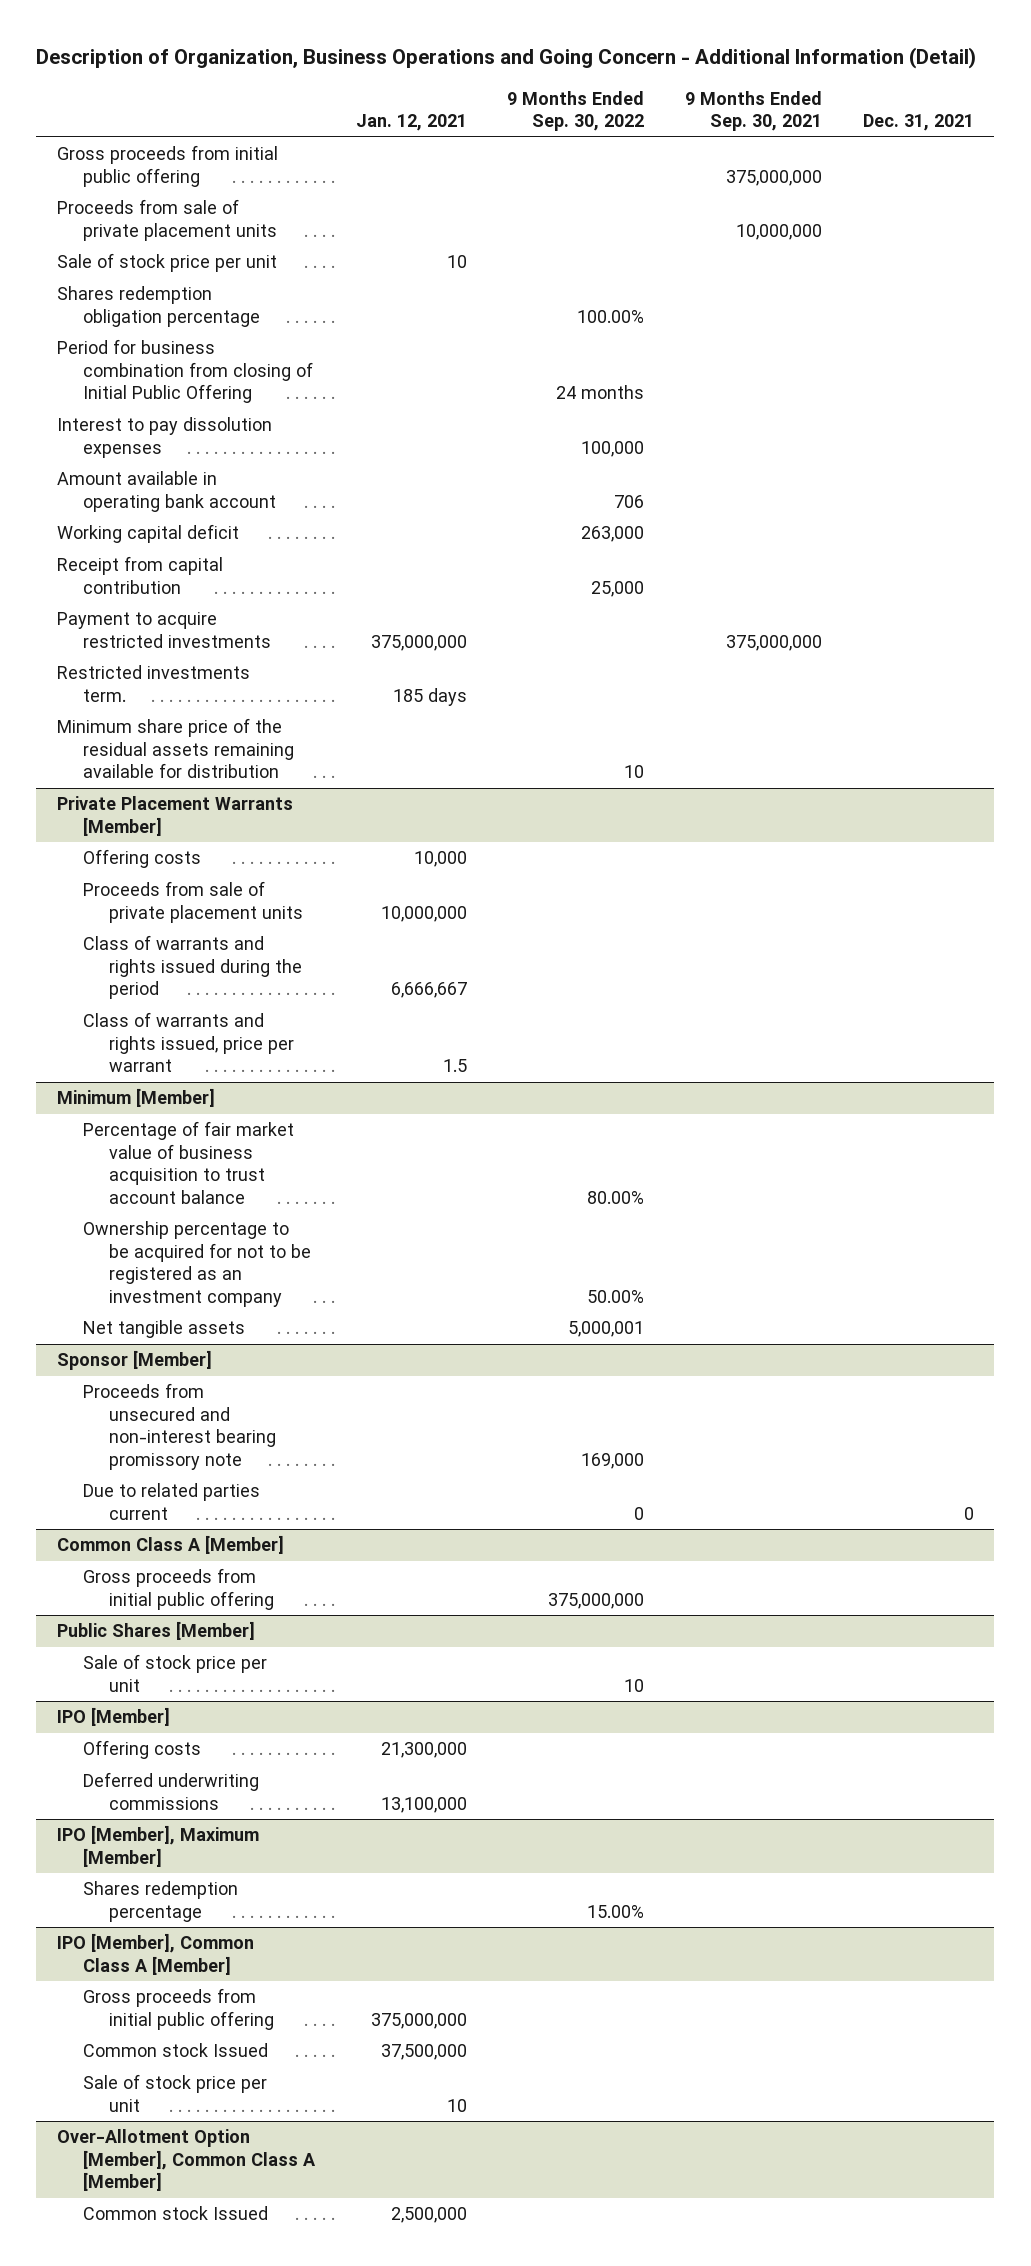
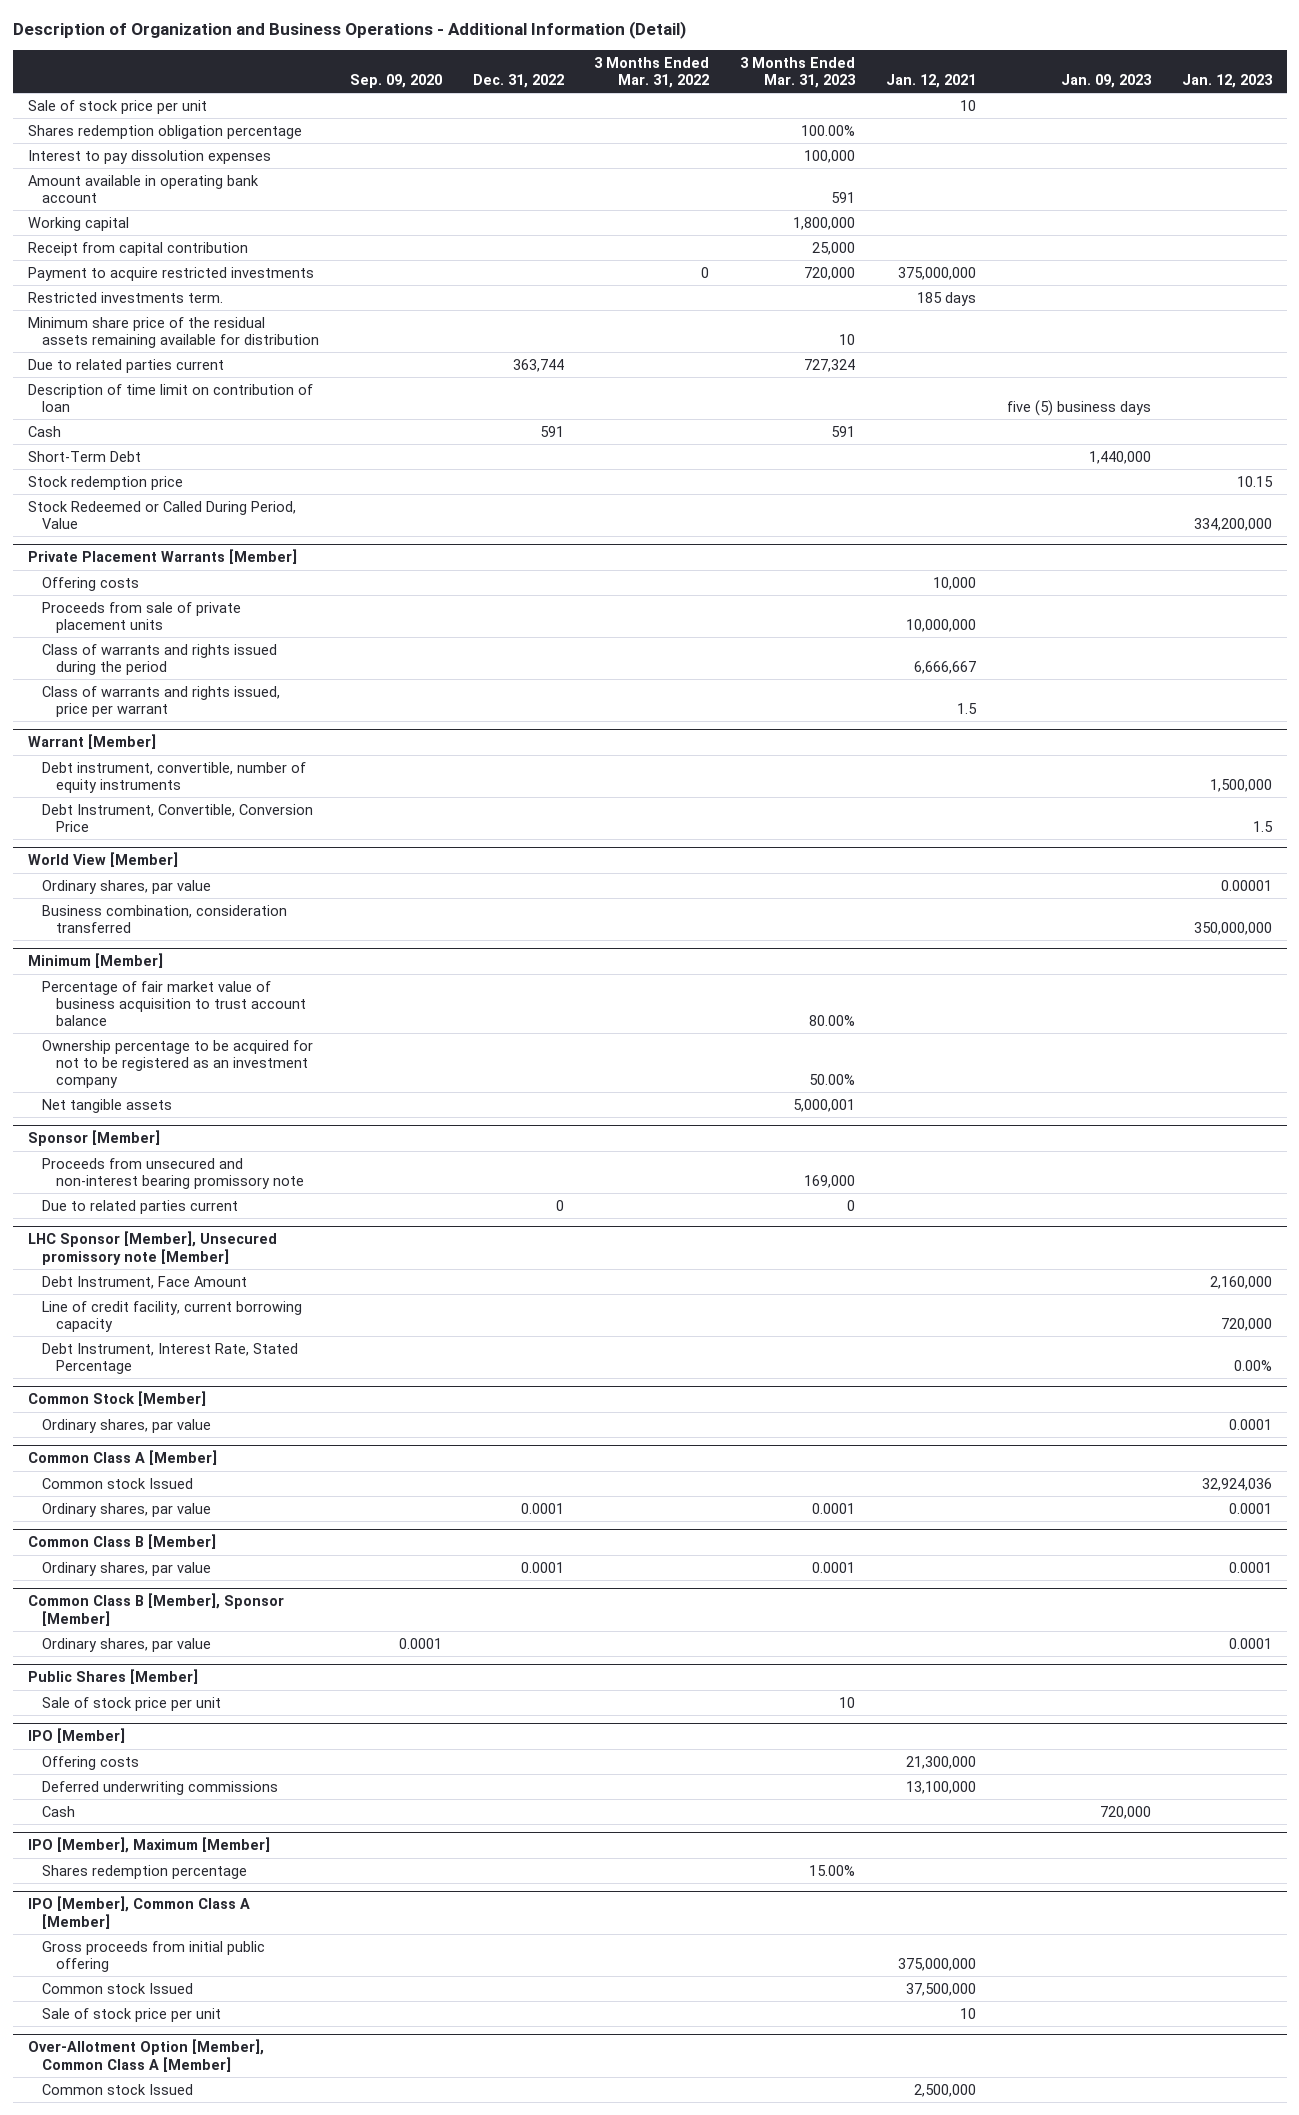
- Description of Organization, Business Operations and Going Concern - Additional Information (Detail)
+ Description of Organization and Business Operations - Additional Information (Detail)
- | Jan. 12, 2021 | 9 Months Ended Sep. 30, 2022 | 9 Months Ended Sep. 30, 2021 | Dec. 31, 2021
+ | Sep. 09, 2020 | Dec. 31, 2022 | 3 Months Ended Mar. 31, 2022 | 3 Months Ended Mar. 31, 2023 | Jan. 12, 2021 | Jan. 09, 2023 | Jan. 12, 2023
- Gross proceeds from initial public offering | | | 375,000,000 |
- Proceeds from sale of private placement units | | | 10,000,000 |
- Period for business combination from closing of Initial Public Offering | | 24 months | |
- Working capital deficit | | 263,000 | |
+ Working capital | | | | 1,800,000 | | |
+ Due to related parties current | | 363,744 | | 727,324 | | |
+ Description of time limit on contribution of loan | | | | | | five (5) business days |
+ Cash | | 591 | | 591 | | |
+ Short-Term Debt | | | | | | 1,440,000 |
+ Stock redemption price | | | | | | | 10.15
+ Stock Redeemed or Called During Period, Value | | | | | | | 334,200,000
+ Warrant [Member]
+ Debt instrument, convertible, number of equity instruments | | | | | | | 1,500,000
+ Debt Instrument, Convertible, Conversion Price | | | | | | | 1.5
+ World View [Member]
+ Ordinary shares, par value | | | | | | | 0.00001
+ Business combination, consideration transferred | | | | | | | 350,000,000
+ LHC Sponsor [Member], Unsecured promissory note [Member]
+ Debt Instrument, Face Amount | | | | | | | 2,160,000
+ Line of credit facility, current borrowing capacity | | | | | | | 720,000
+ Debt Instrument, Interest Rate, Stated Percentage | | | | | | | 0.00%
+ Common Stock [Member]
+ Ordinary shares, par value | | | | | | | 0.0001
@ Common Class A [Member]
- Gross proceeds from initial public offering | | 375,000,000 | |
+ Common stock Issued | | | | | | | 32,924,036
+ Ordinary shares, par value | | 0.0001 | | 0.0001 | | | 0.0001
+ Common Class B [Member]
+ Ordinary shares, par value | | 0.0001 | | 0.0001 | | | 0.0001
+ Common Class B [Member], Sponsor [Member]
+ Ordinary shares, par value | 0.0001 | | | | | | 0.0001
@ IPO [Member]
+ Cash | | | | | | 720,000 |

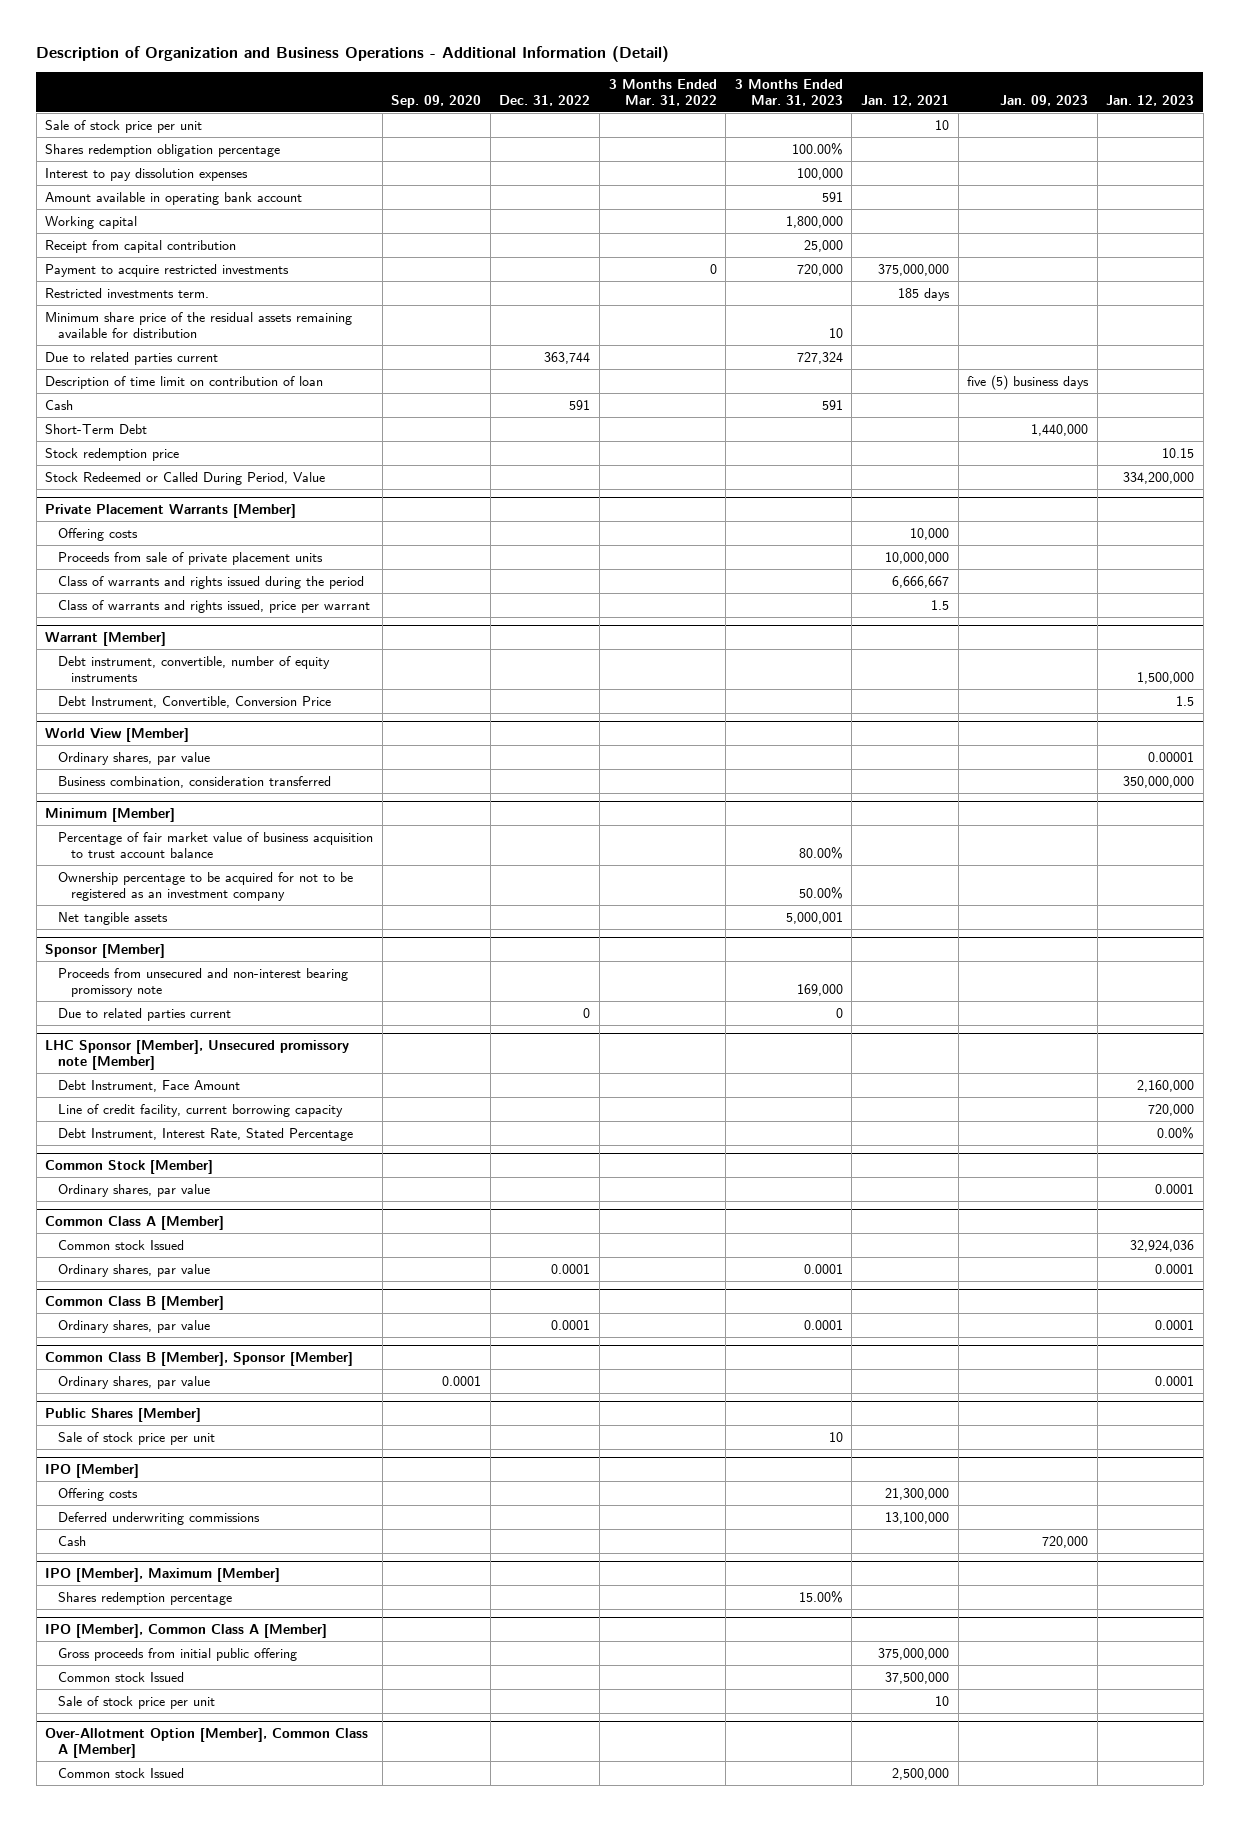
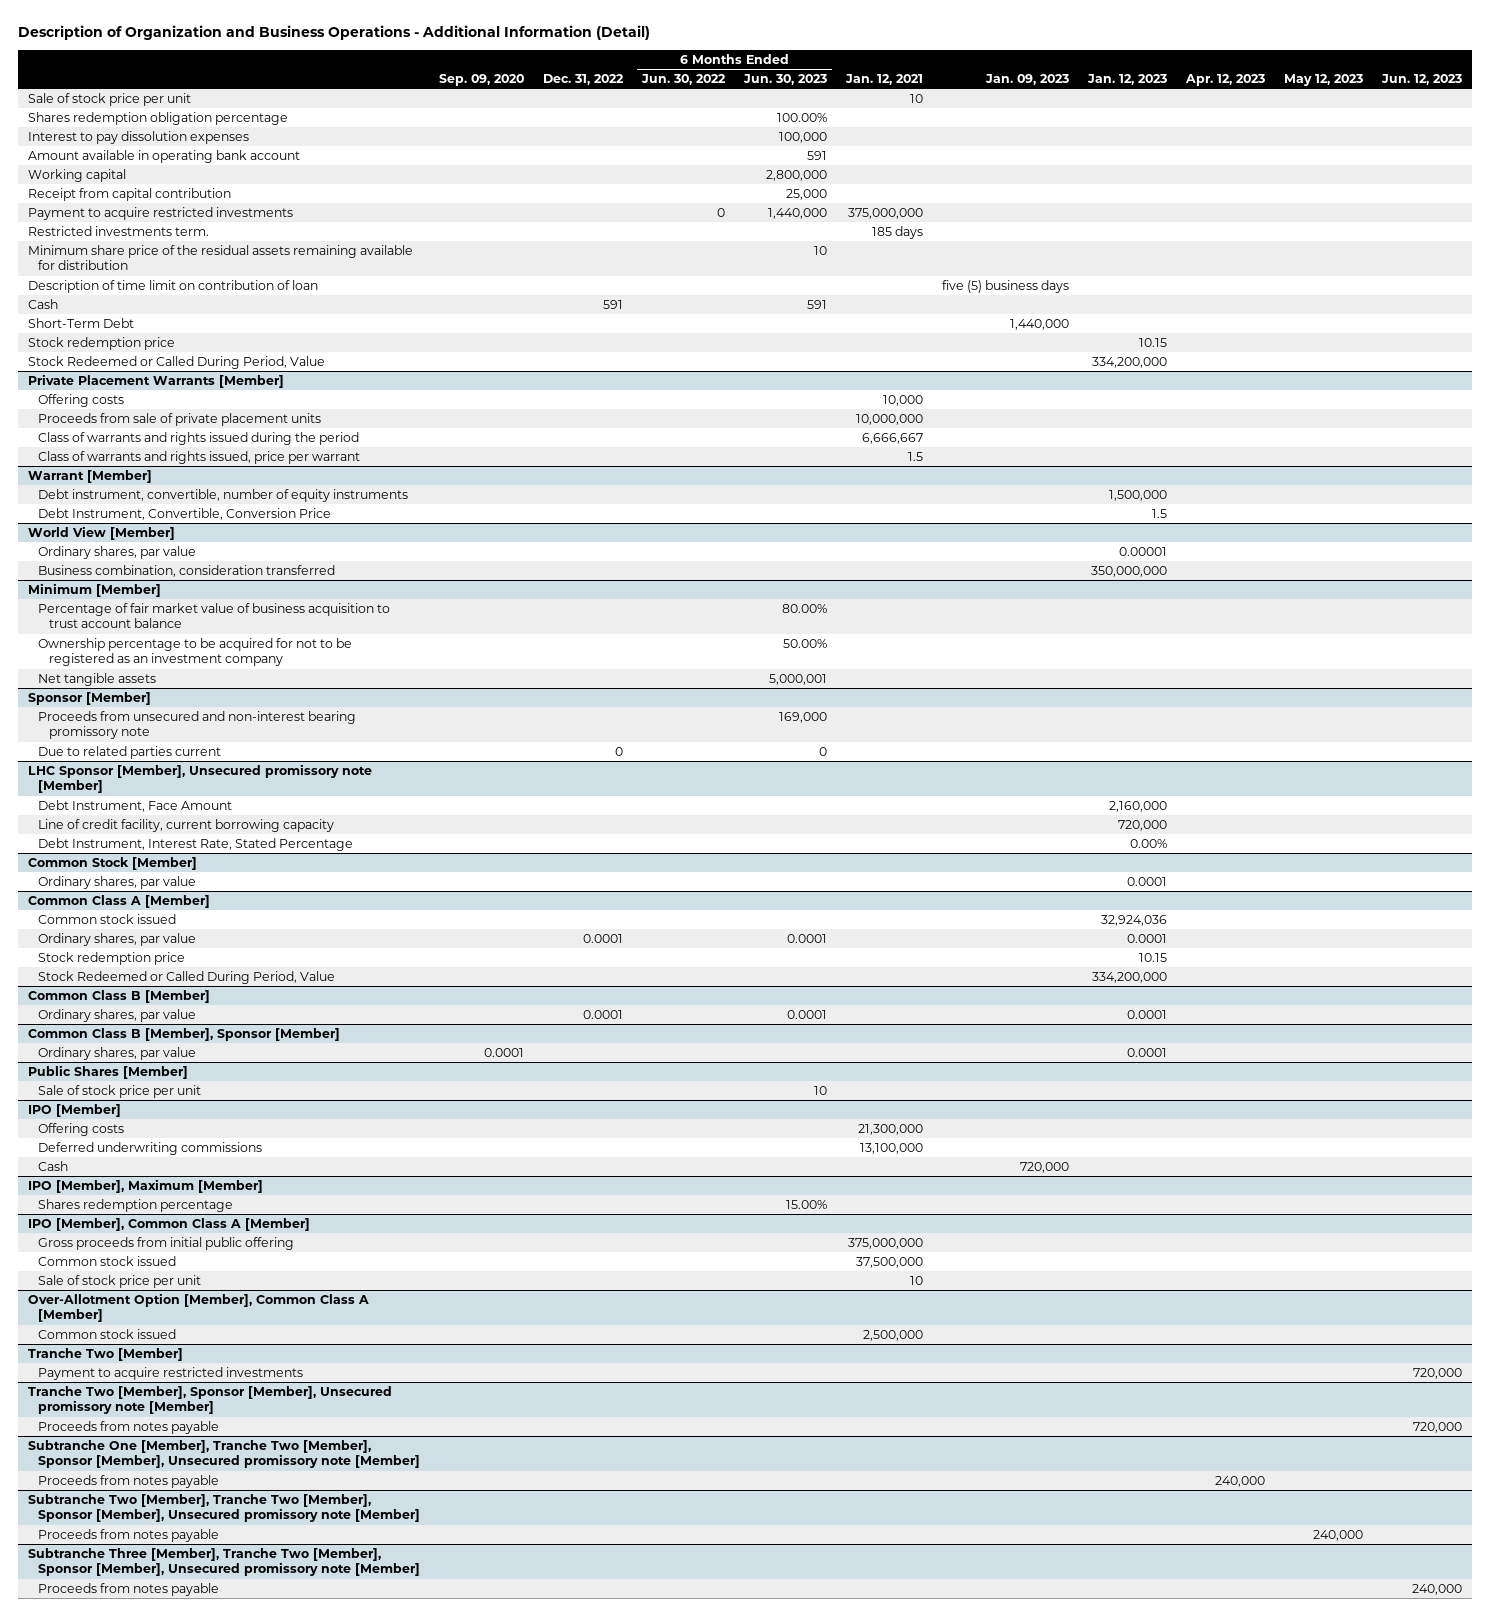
- | Sep. 09, 2020 | Dec. 31, 2022 | 3 Months Ended Mar. 31, 2022 | 3 Months Ended Mar. 31, 2023 | Jan. 12, 2021 | Jan. 09, 2023 | Jan. 12, 2023
+ | Sep. 09, 2020 | Dec. 31, 2022 | 6 Months Ended Jun. 30, 2022 | 6 Months Ended Jun. 30, 2023 | Jan. 12, 2021 | Jan. 09, 2023 | Jan. 12, 2023 | Apr. 12, 2023 | May 12, 2023 | Jun. 12, 2023
- Due to related parties current | | 363,744 | | 727,324 | | |
@ Common Class A [Member]
- Common stock Issued | | | | | | | 32,924,036
+ Common stock issued | | | | | | | 32,924,036 | | |
+ Stock redemption price | | | | | | | 10.15 | | |
+ Stock Redeemed or Called During Period, Value | | | | | | | 334,200,000 | | |
@ IPO [Member], Common Class A [Member]
- Common stock Issued | | | | | 37,500,000 | |
+ Common stock issued | | | | | 37,500,000 | | | | |
@ Over-Allotment Option [Member], Common Class A [Member]
- Common stock Issued | | | | | 2,500,000 | |
+ Common stock issued | | | | | 2,500,000 | | | | |
+ Tranche Two [Member]
+ Payment to acquire restricted investments | | | | | | | | | | 720,000
+ Tranche Two [Member], Sponsor [Member], Unsecured promissory note [Member]
+ Proceeds from notes payable | | | | | | | | | | 720,000
+ Subtranche One [Member], Tranche Two [Member], Sponsor [Member], Unsecured promissory note [Member]
+ Proceeds from notes payable | | | | | | | | 240,000 | |
+ Subtranche Two [Member], Tranche Two [Member], Sponsor [Member], Unsecured promissory note [Member]
+ Proceeds from notes payable | | | | | | | | | 240,000 |
+ Subtranche Three [Member], Tranche Two [Member], Sponsor [Member], Unsecured promissory note [Member]
+ Proceeds from notes payable | | | | | | | | | | 240,000

